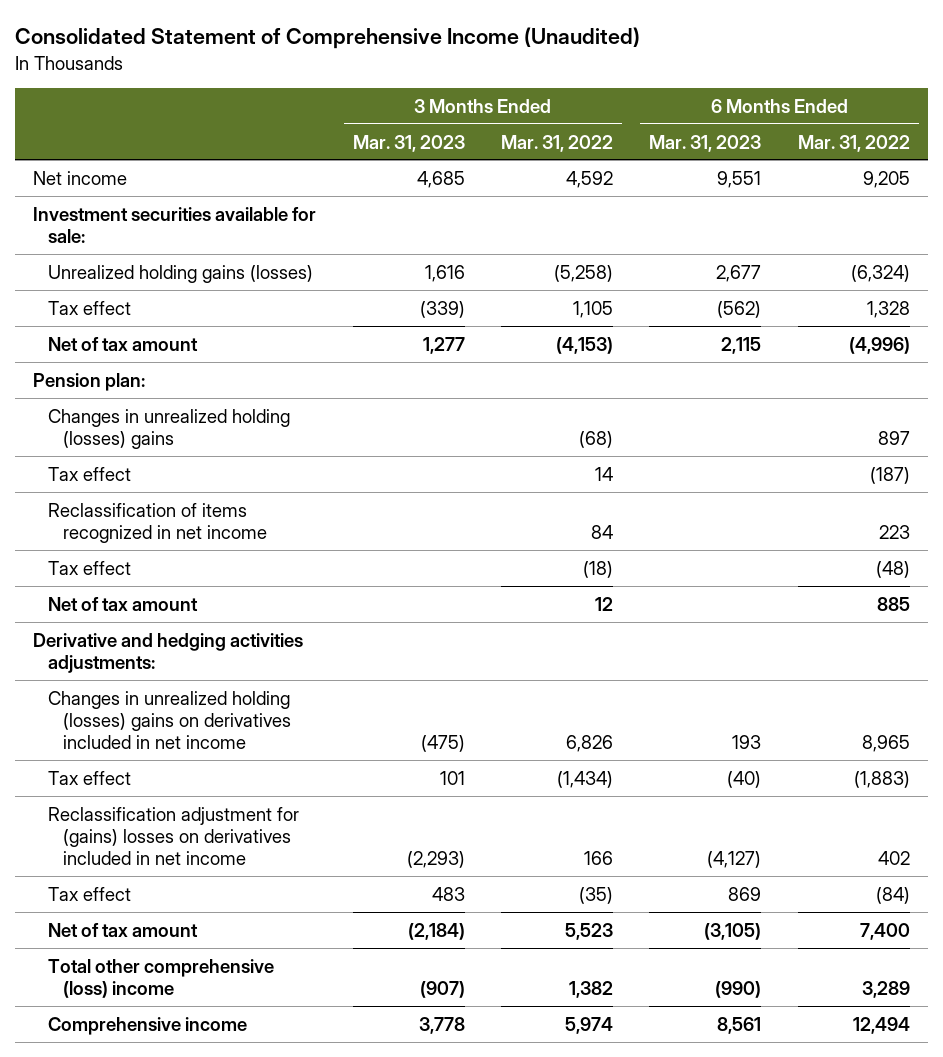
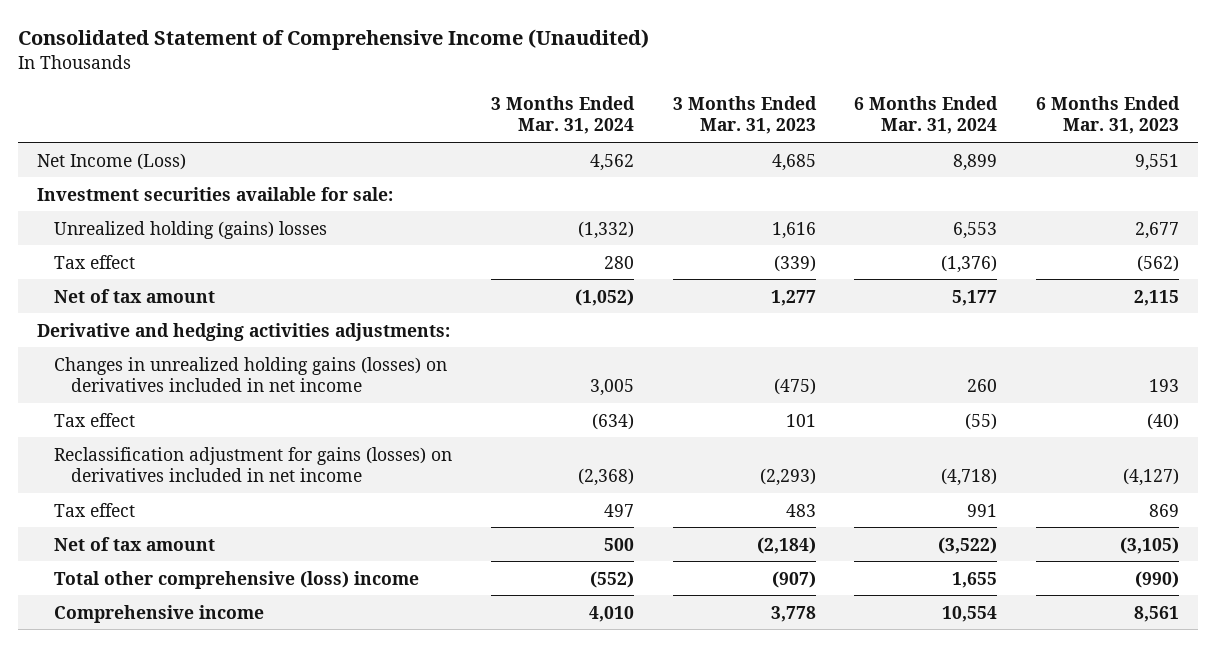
- | 3 Months Ended Mar. 31, 2023 | 3 Months Ended Mar. 31, 2022 | 6 Months Ended Mar. 31, 2023 | 6 Months Ended Mar. 31, 2022
+ | 3 Months Ended Mar. 31, 2024 | 3 Months Ended Mar. 31, 2023 | 6 Months Ended Mar. 31, 2024 | 6 Months Ended Mar. 31, 2023
- Net income | 4,685 | 4,592 | 9,551 | 9,205
+ Net Income (Loss) | 4,562 | 4,685 | 8,899 | 9,551
- Unrealized holding gains (losses) | 1,616 | (5,258) | 2,677 | (6,324)
+ Unrealized holding (gains) losses | (1,332) | 1,616 | 6,553 | 2,677
- Pension plan:
- Changes in unrealized holding (losses) gains | | (68) | | 897
- Tax effect | | 14 | | (187)
- Reclassification of items recognized in net income | | 84 | | 223
- Tax effect | | (18) | | (48)
- Net of tax amount | | 12 | | 885
- Changes in unrealized holding (losses) gains on derivatives included in net income | (475) | 6,826 | 193 | 8,965
+ Changes in unrealized holding gains (losses) on derivatives included in net income | 3,005 | (475) | 260 | 193
- Reclassification adjustment for (gains) losses on derivatives included in net income | (2,293) | 166 | (4,127) | 402
+ Reclassification adjustment for gains (losses) on derivatives included in net income | (2,368) | (2,293) | (4,718) | (4,127)

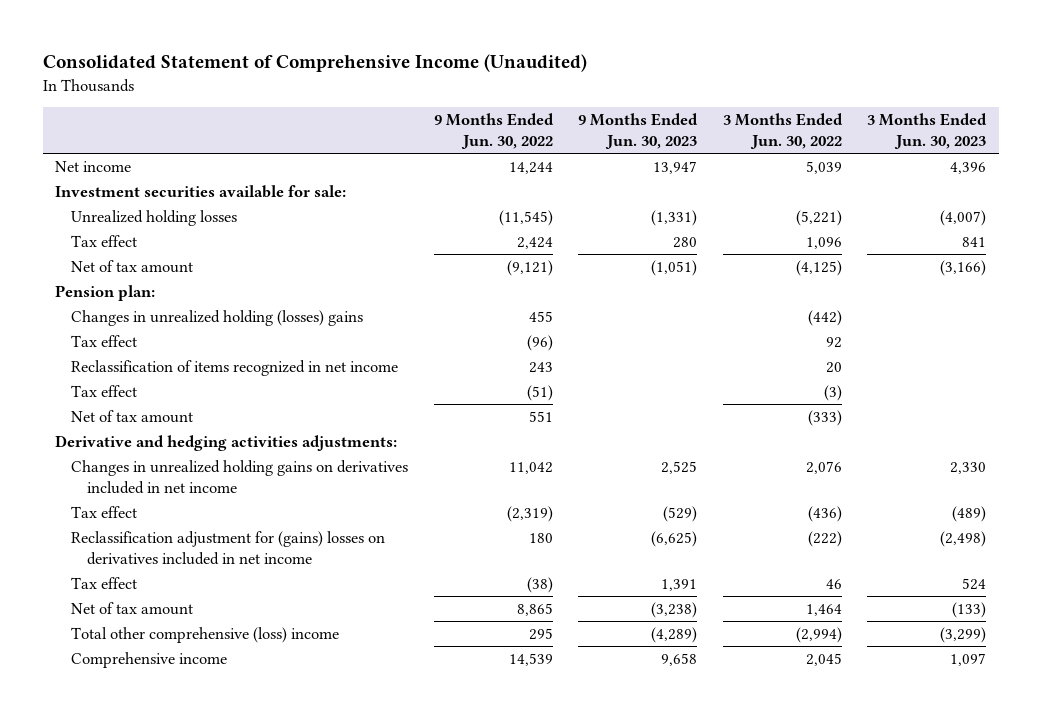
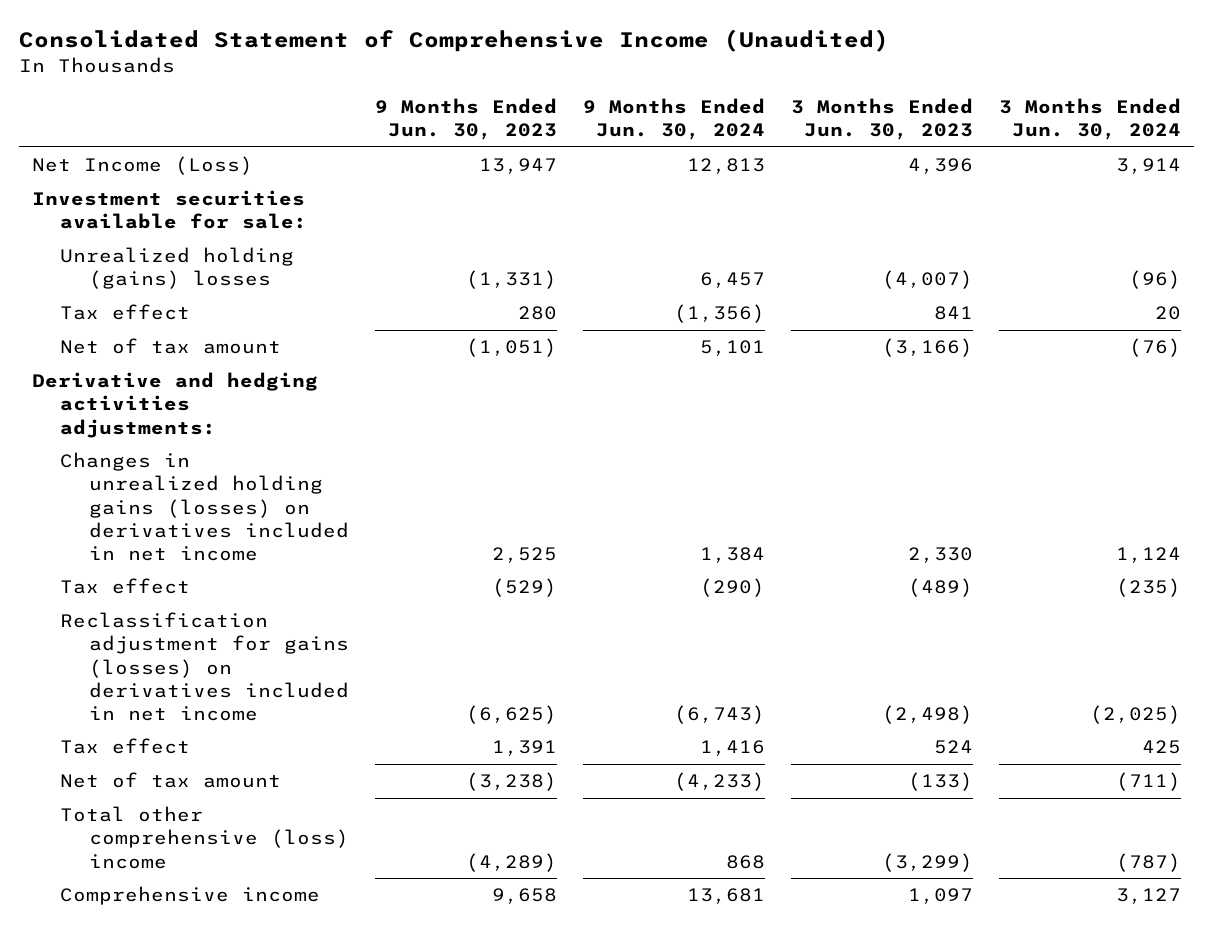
- | 9 Months Ended Jun. 30, 2022 | 9 Months Ended Jun. 30, 2023 | 3 Months Ended Jun. 30, 2022 | 3 Months Ended Jun. 30, 2023
+ | 9 Months Ended Jun. 30, 2023 | 9 Months Ended Jun. 30, 2024 | 3 Months Ended Jun. 30, 2023 | 3 Months Ended Jun. 30, 2024
- Net income | 14,244 | 13,947 | 5,039 | 4,396
+ Net Income (Loss) | 13,947 | 12,813 | 4,396 | 3,914
- Unrealized holding losses | (11,545) | (1,331) | (5,221) | (4,007)
+ Unrealized holding (gains) losses | (1,331) | 6,457 | (4,007) | (96)
- Pension plan:
- Changes in unrealized holding (losses) gains | 455 | | (442) |
- Tax effect | (96) | | 92 |
- Reclassification of items recognized in net income | 243 | | 20 |
- Tax effect | (51) | | (3) |
- Net of tax amount | 551 | | (333) |
- Changes in unrealized holding gains on derivatives included in net income | 11,042 | 2,525 | 2,076 | 2,330
+ Changes in unrealized holding gains (losses) on derivatives included in net income | 2,525 | 1,384 | 2,330 | 1,124
- Reclassification adjustment for (gains) losses on derivatives included in net income | 180 | (6,625) | (222) | (2,498)
+ Reclassification adjustment for gains (losses) on derivatives included in net income | (6,625) | (6,743) | (2,498) | (2,025)

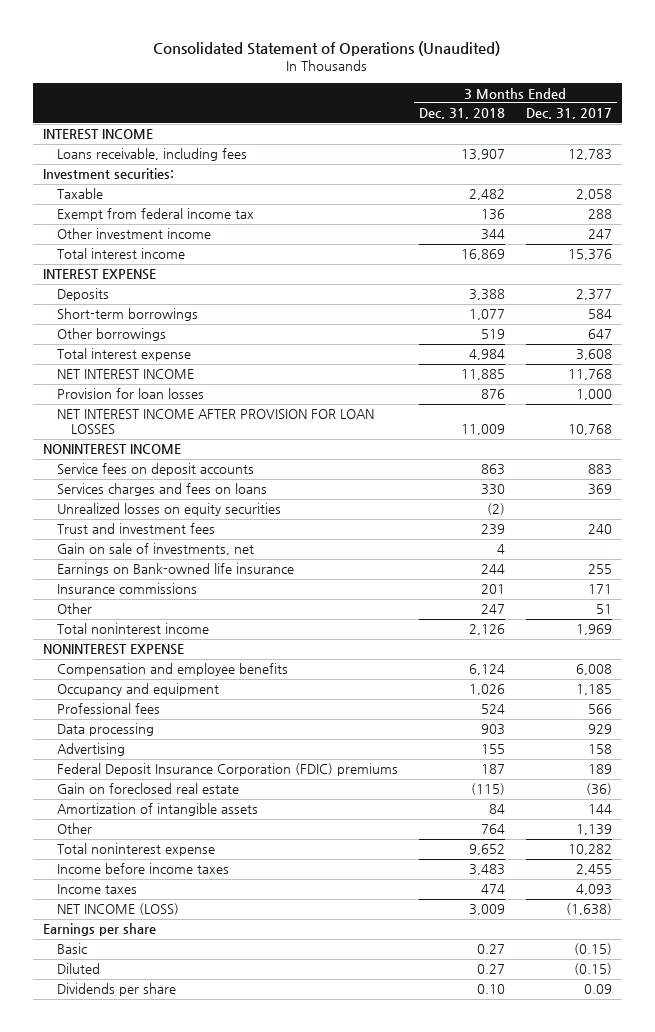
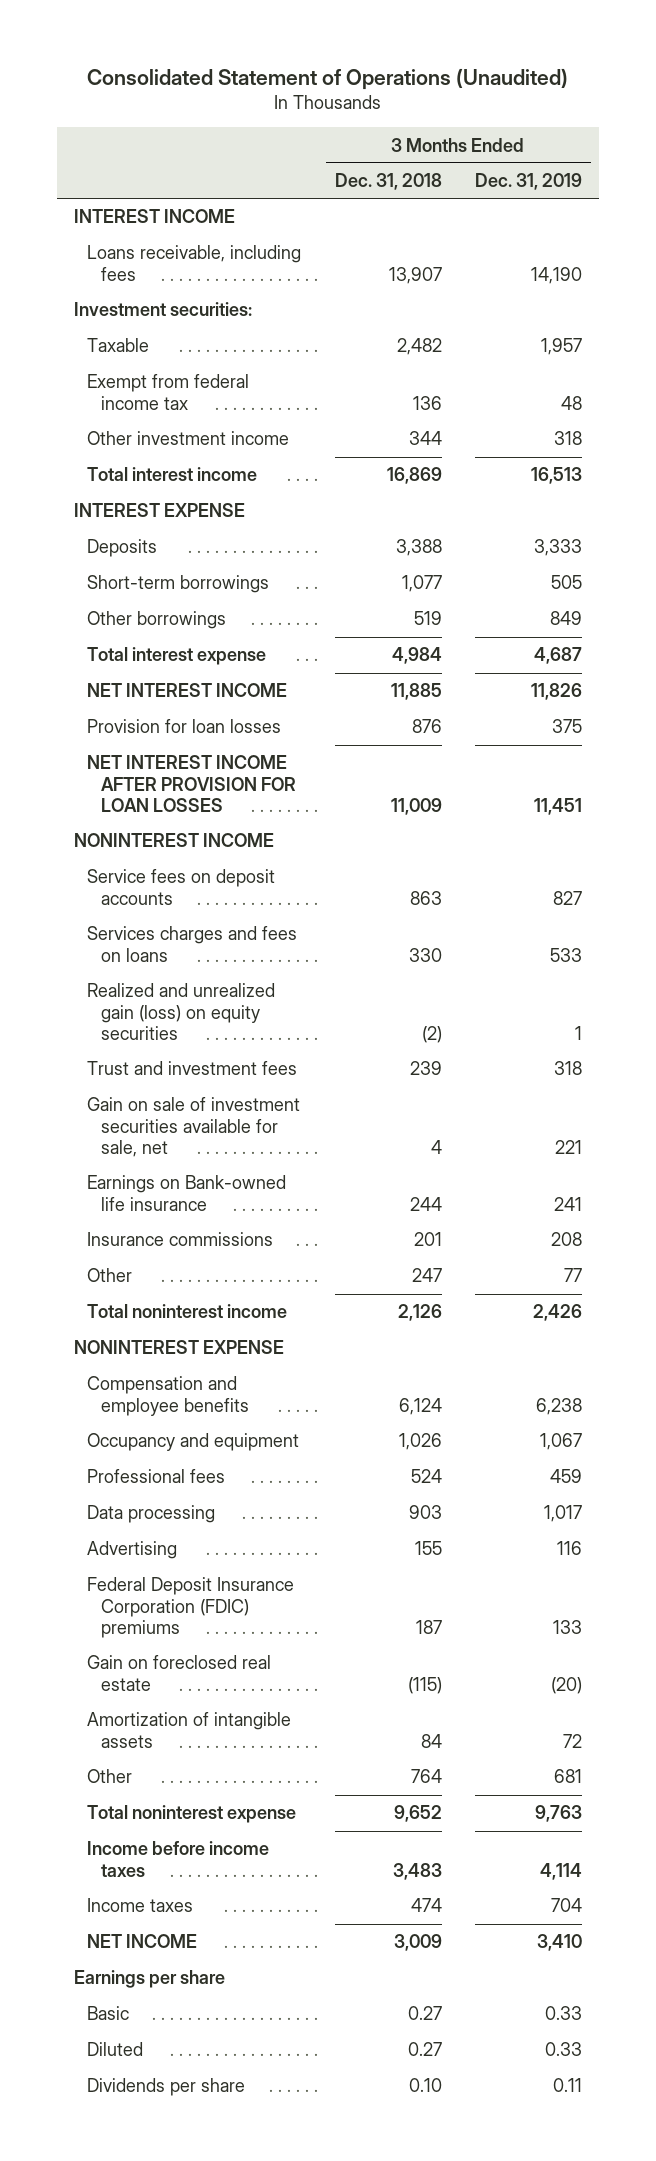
- | 3 Months Ended Dec. 31, 2018 | 3 Months Ended Dec. 31, 2017
+ | 3 Months Ended Dec. 31, 2018 | 3 Months Ended Dec. 31, 2019
- Unrealized losses on equity securities | (2) |
+ Realized and unrealized gain (loss) on equity securities | (2) | 1
- Gain on sale of investments, net | 4 |
+ Gain on sale of investment securities available for sale, net | 4 | 221
- NET INCOME (LOSS) | 3,009 | (1,638)
+ NET INCOME | 3,009 | 3,410

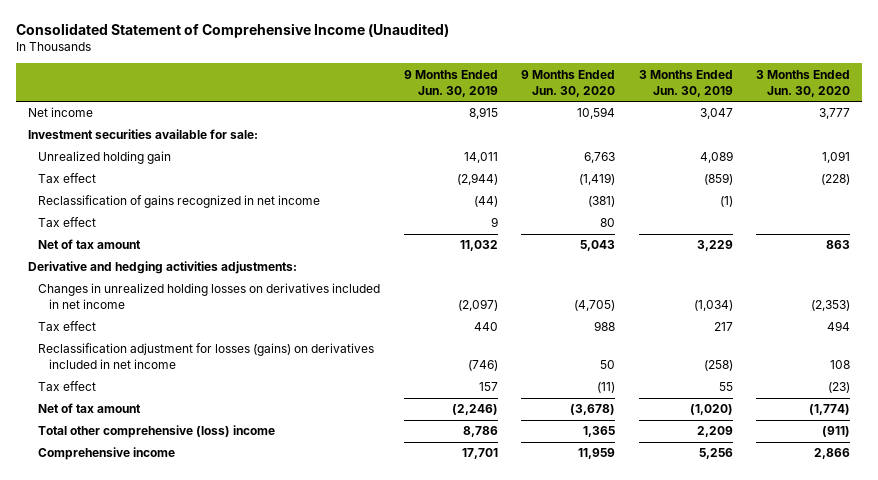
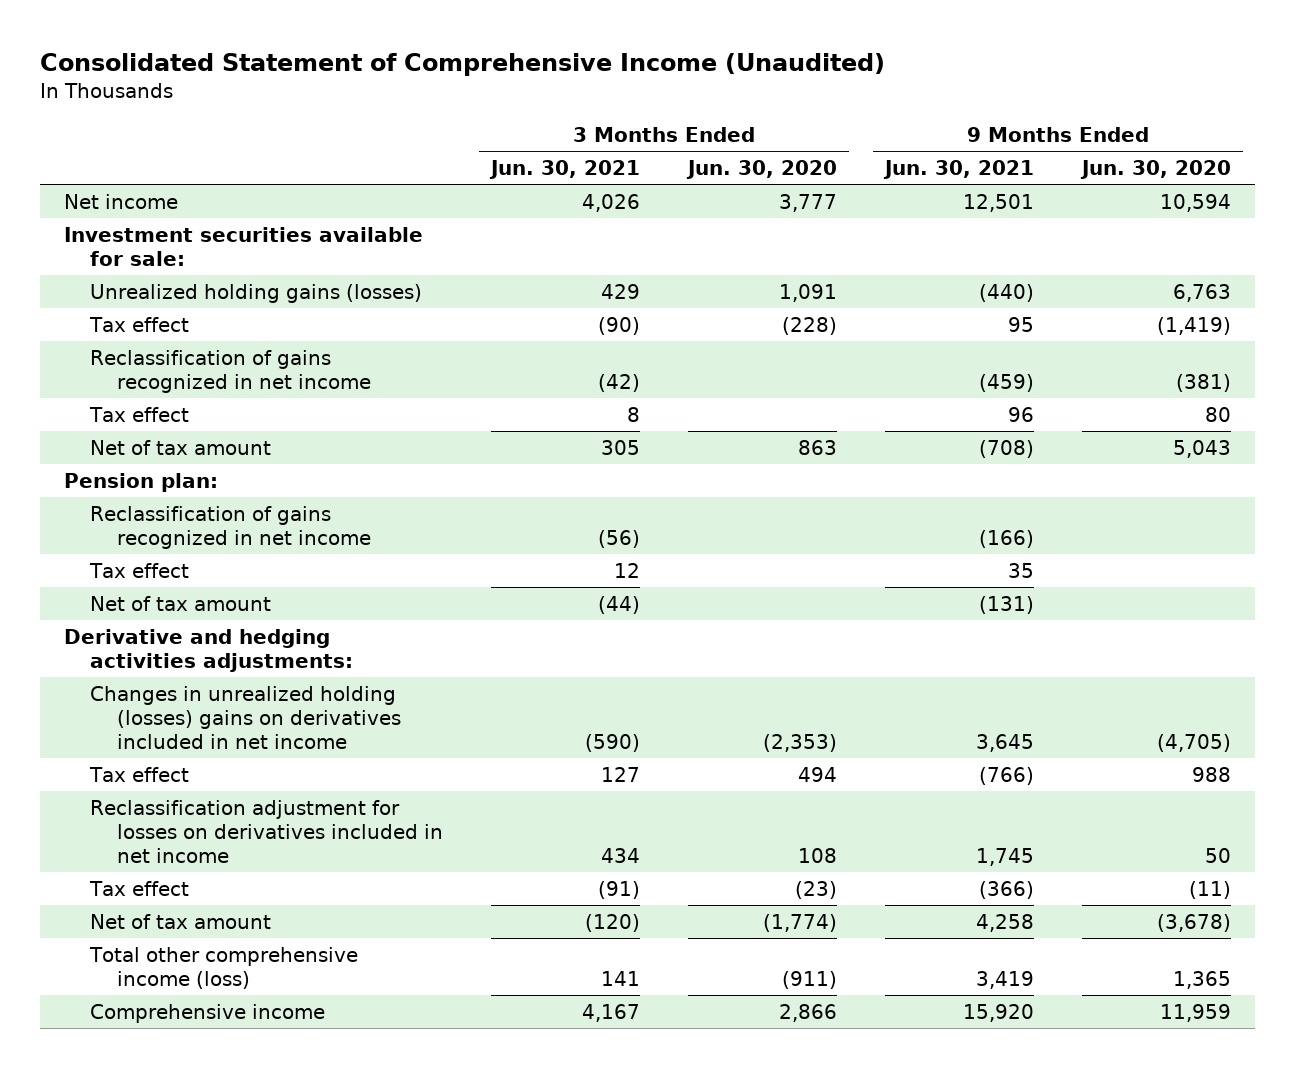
- | 9 Months Ended Jun. 30, 2019 | 9 Months Ended Jun. 30, 2020 | 3 Months Ended Jun. 30, 2019 | 3 Months Ended Jun. 30, 2020
+ | 3 Months Ended Jun. 30, 2021 | 3 Months Ended Jun. 30, 2020 | 9 Months Ended Jun. 30, 2021 | 9 Months Ended Jun. 30, 2020
- Unrealized holding gain | 14,011 | 6,763 | 4,089 | 1,091
+ Unrealized holding gains (losses) | 429 | 1,091 | (440) | 6,763
+ Pension plan:
+ Reclassification of gains recognized in net income | (56) | | (166) |
+ Tax effect | 12 | | 35 |
+ Net of tax amount | (44) | | (131) |
- Changes in unrealized holding losses on derivatives included in net income | (2,097) | (4,705) | (1,034) | (2,353)
+ Changes in unrealized holding (losses) gains on derivatives included in net income | (590) | (2,353) | 3,645 | (4,705)
- Reclassification adjustment for losses (gains) on derivatives included in net income | (746) | 50 | (258) | 108
+ Reclassification adjustment for losses on derivatives included in net income | 434 | 108 | 1,745 | 50
- Total other comprehensive (loss) income | 8,786 | 1,365 | 2,209 | (911)
+ Total other comprehensive income (loss) | 141 | (911) | 3,419 | 1,365

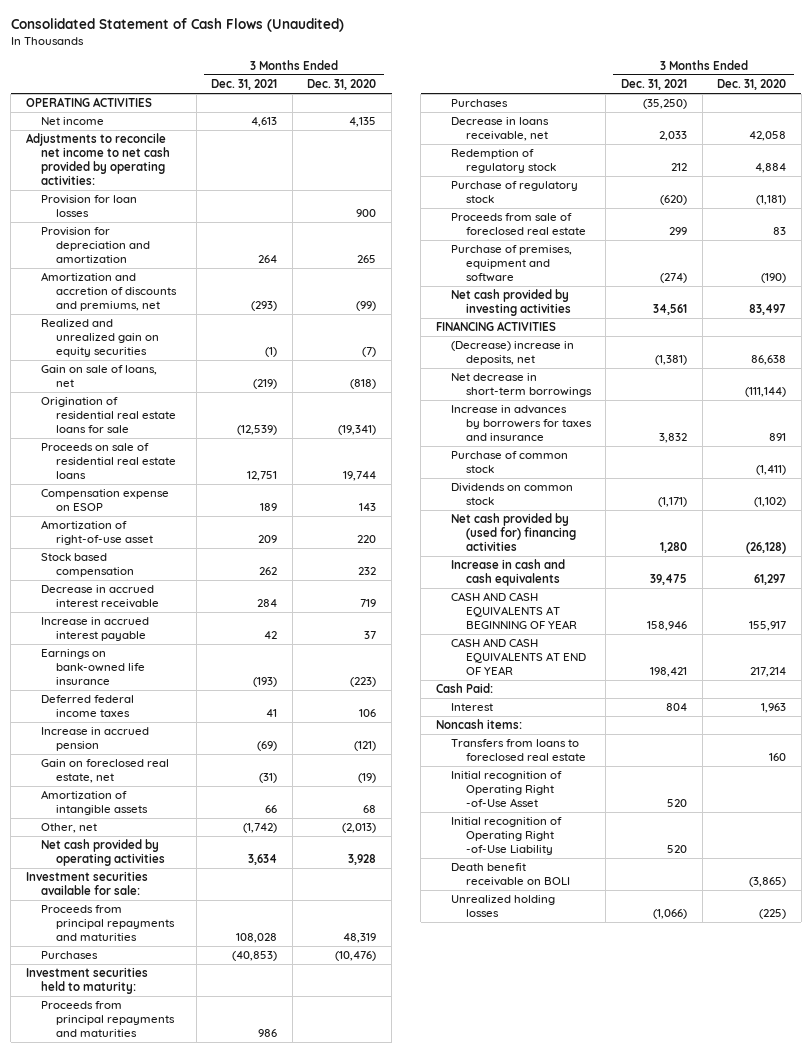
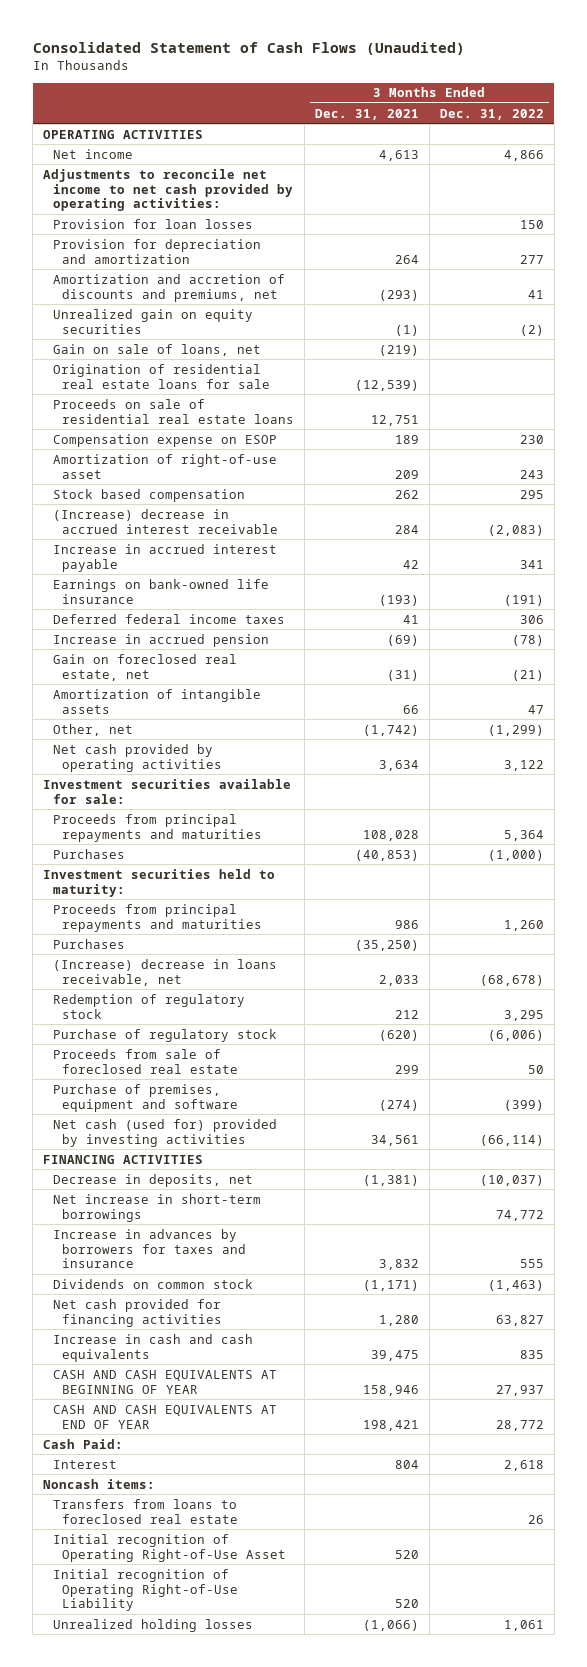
- | 3 Months Ended Dec. 31, 2021 | 3 Months Ended Dec. 31, 2020
+ | 3 Months Ended Dec. 31, 2021 | 3 Months Ended Dec. 31, 2022
- Realized and unrealized gain on equity securities | (1) | (7)
+ Unrealized gain on equity securities | (1) | (2)
- Decrease in accrued interest receivable | 284 | 719
+ (Increase) decrease in accrued interest receivable | 284 | (2,083)
- Decrease in loans receivable, net | 2,033 | 42,058
+ (Increase) decrease in loans receivable, net | 2,033 | (68,678)
- Net cash provided by investing activities | 34,561 | 83,497
+ Net cash (used for) provided by investing activities | 34,561 | (66,114)
- (Decrease) increase in deposits, net | (1,381) | 86,638
- Net decrease in short-term borrowings | | (111,144)
+ Decrease in deposits, net | (1,381) | (10,037)
+ Net increase in short-term borrowings | | 74,772
- Purchase of common stock | | (1,411)
- Net cash provided by (used for) financing activities | 1,280 | (26,128)
+ Net cash provided for financing activities | 1,280 | 63,827
- Initial recognition of Operating Right -of-Use Asset | 520 |
- Initial recognition of Operating Right -of-Use Liability | 520 |
- Death benefit receivable on BOLI | | (3,865)
+ Initial recognition of Operating Right-of-Use Asset | 520 |
+ Initial recognition of Operating Right-of-Use Liability | 520 |

